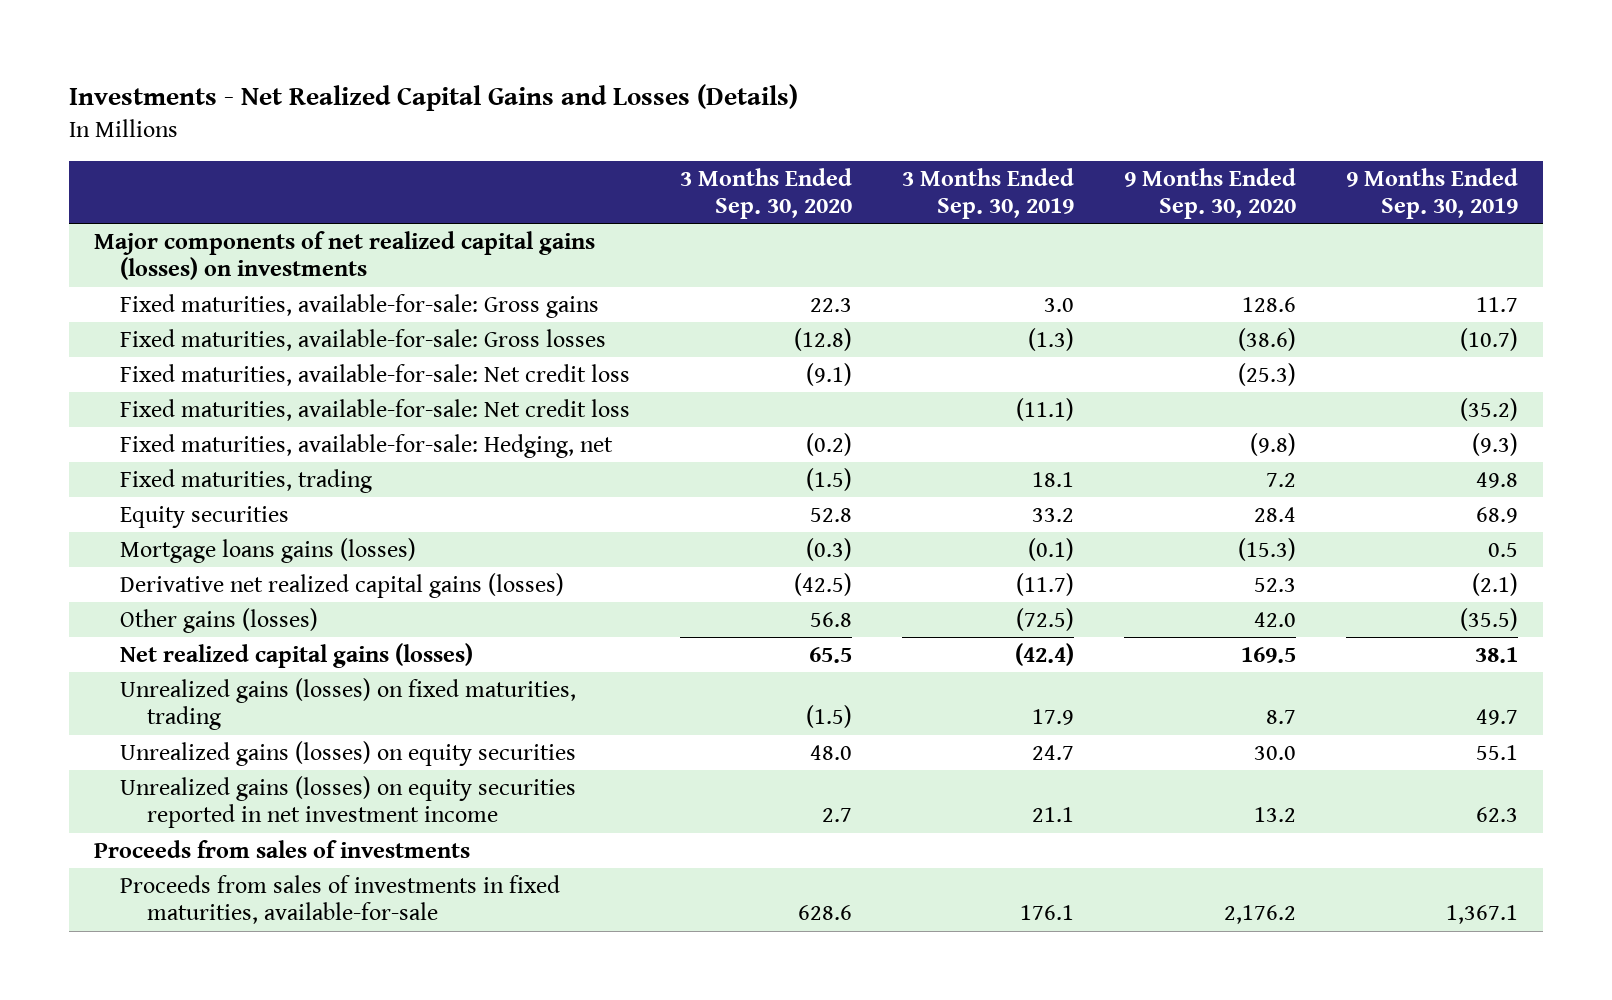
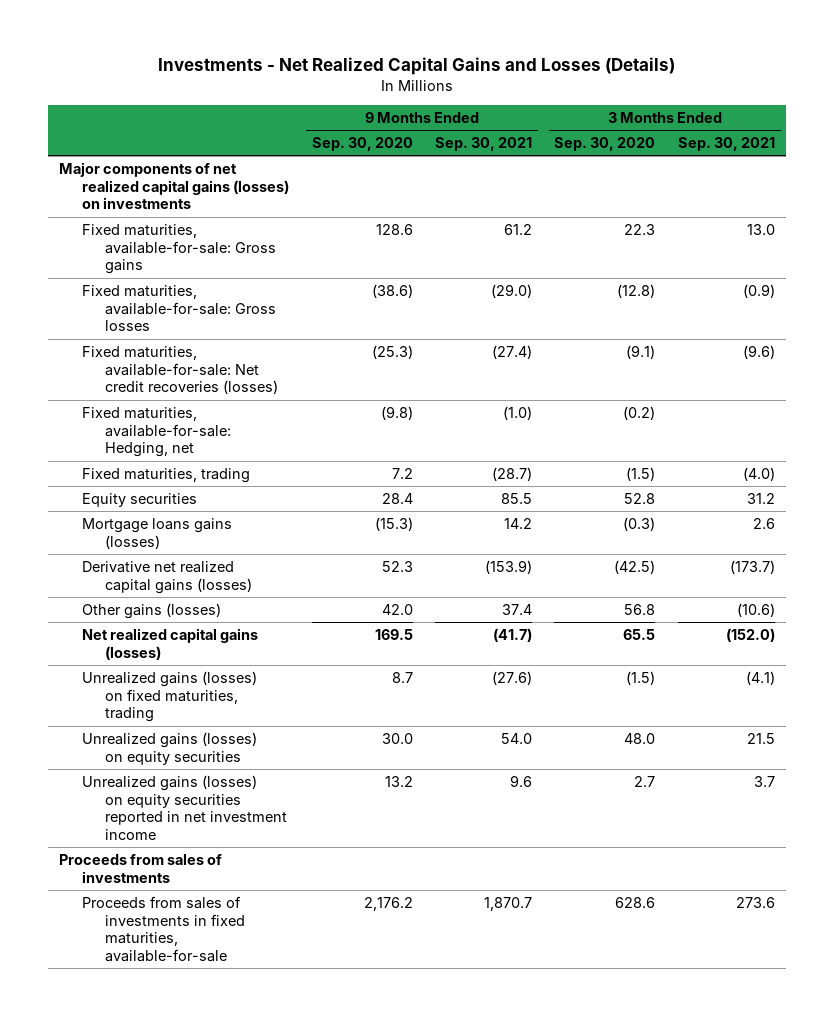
- | 3 Months Ended Sep. 30, 2020 | 3 Months Ended Sep. 30, 2019 | 9 Months Ended Sep. 30, 2020 | 9 Months Ended Sep. 30, 2019
+ | 9 Months Ended Sep. 30, 2020 | 9 Months Ended Sep. 30, 2021 | 3 Months Ended Sep. 30, 2020 | 3 Months Ended Sep. 30, 2021
- Fixed maturities, available-for-sale: Net credit loss | (9.1) | | (25.3) |
- Fixed maturities, available-for-sale: Net credit loss | | (11.1) | | (35.2)
+ Fixed maturities, available-for-sale: Net credit recoveries (losses) | (25.3) | (27.4) | (9.1) | (9.6)

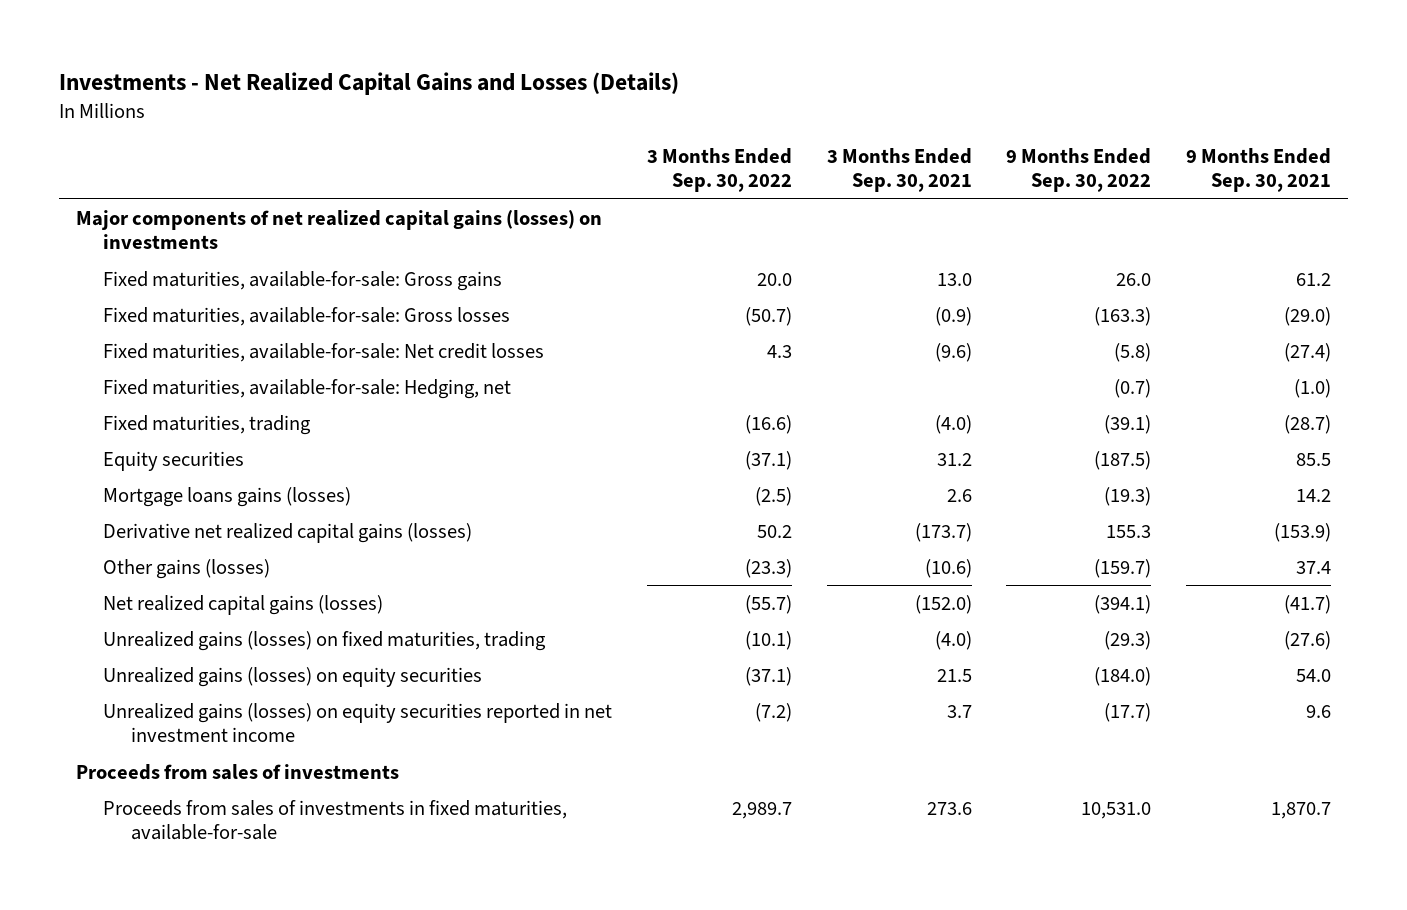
- | 9 Months Ended Sep. 30, 2020 | 9 Months Ended Sep. 30, 2021 | 3 Months Ended Sep. 30, 2020 | 3 Months Ended Sep. 30, 2021
+ | 3 Months Ended Sep. 30, 2022 | 3 Months Ended Sep. 30, 2021 | 9 Months Ended Sep. 30, 2022 | 9 Months Ended Sep. 30, 2021
- Fixed maturities, available-for-sale: Net credit recoveries (losses) | (25.3) | (27.4) | (9.1) | (9.6)
+ Fixed maturities, available-for-sale: Net credit losses | 4.3 | (9.6) | (5.8) | (27.4)
- Unrealized gains (losses) on fixed maturities, trading | 8.7 | (27.6) | (1.5) | (4.1)
+ Unrealized gains (losses) on fixed maturities, trading | (10.1) | (4.0) | (29.3) | (27.6)

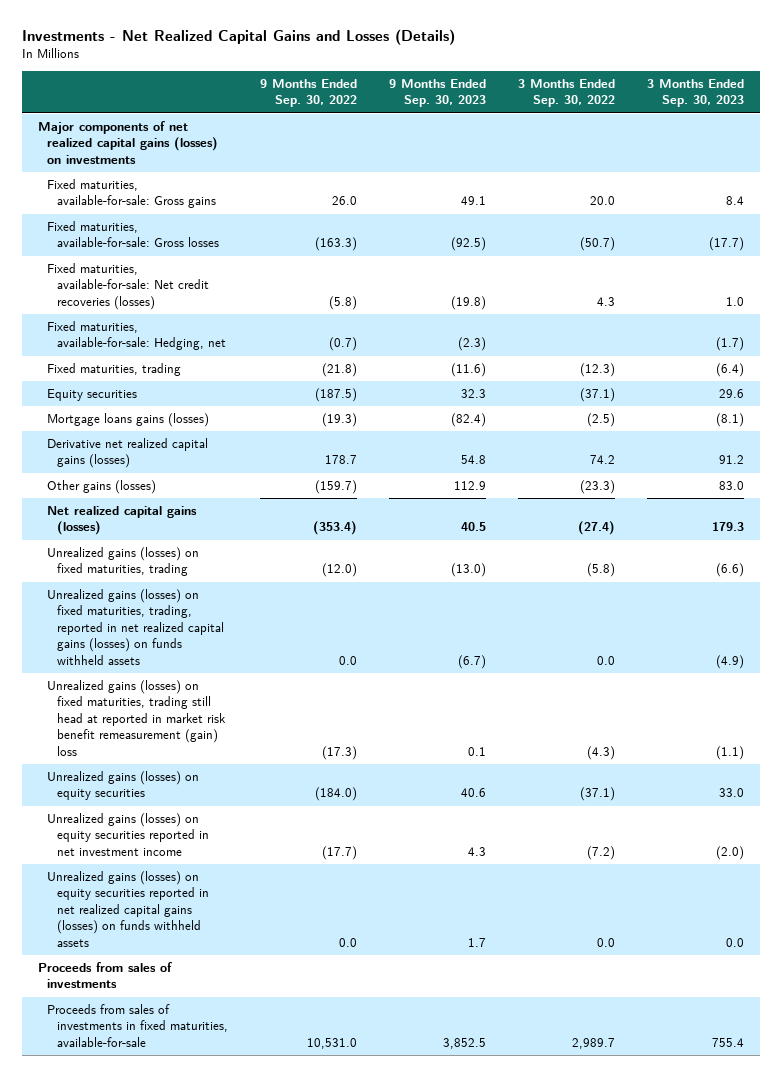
- | 3 Months Ended Sep. 30, 2022 | 3 Months Ended Sep. 30, 2021 | 9 Months Ended Sep. 30, 2022 | 9 Months Ended Sep. 30, 2021
+ | 9 Months Ended Sep. 30, 2022 | 9 Months Ended Sep. 30, 2023 | 3 Months Ended Sep. 30, 2022 | 3 Months Ended Sep. 30, 2023
- Fixed maturities, available-for-sale: Net credit losses | 4.3 | (9.6) | (5.8) | (27.4)
+ Fixed maturities, available-for-sale: Net credit recoveries (losses) | (5.8) | (19.8) | 4.3 | 1.0
- Fixed maturities, trading | (16.6) | (4.0) | (39.1) | (28.7)
+ Fixed maturities, trading | (21.8) | (11.6) | (12.3) | (6.4)
- Derivative net realized capital gains (losses) | 50.2 | (173.7) | 155.3 | (153.9)
+ Derivative net realized capital gains (losses) | 178.7 | 54.8 | 74.2 | 91.2
- Net realized capital gains (losses) | (55.7) | (152.0) | (394.1) | (41.7)
- Unrealized gains (losses) on fixed maturities, trading | (10.1) | (4.0) | (29.3) | (27.6)
+ Net realized capital gains (losses) | (353.4) | 40.5 | (27.4) | 179.3
+ Unrealized gains (losses) on fixed maturities, trading | (12.0) | (13.0) | (5.8) | (6.6)
+ Unrealized gains (losses) on fixed maturities, trading, reported in net realized capital gains (losses) on funds withheld assets | 0.0 | (6.7) | 0.0 | (4.9)
+ Unrealized gains (losses) on fixed maturities, trading still head at reported in market risk benefit remeasurement (gain) loss | (17.3) | 0.1 | (4.3) | (1.1)
+ Unrealized gains (losses) on equity securities reported in net realized capital gains (losses) on funds withheld assets | 0.0 | 1.7 | 0.0 | 0.0

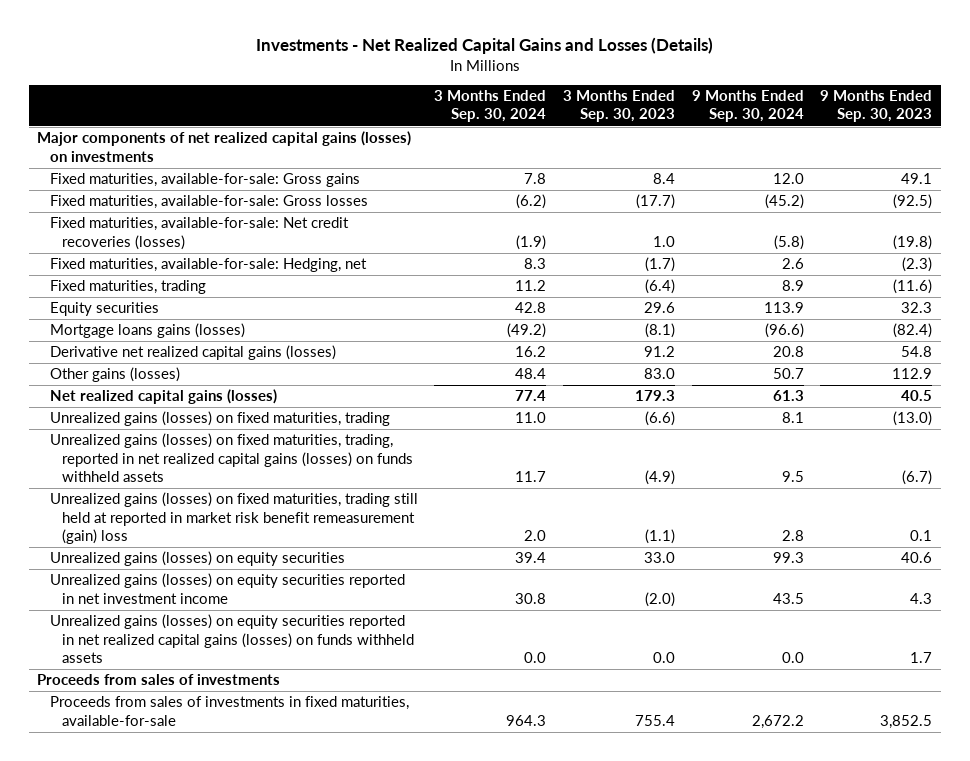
- | 9 Months Ended Sep. 30, 2022 | 9 Months Ended Sep. 30, 2023 | 3 Months Ended Sep. 30, 2022 | 3 Months Ended Sep. 30, 2023
+ | 3 Months Ended Sep. 30, 2024 | 3 Months Ended Sep. 30, 2023 | 9 Months Ended Sep. 30, 2024 | 9 Months Ended Sep. 30, 2023
- Unrealized gains (losses) on fixed maturities, trading still head at reported in market risk benefit remeasurement (gain) loss | (17.3) | 0.1 | (4.3) | (1.1)
+ Unrealized gains (losses) on fixed maturities, trading still held at reported in market risk benefit remeasurement (gain) loss | 2.0 | (1.1) | 2.8 | 0.1

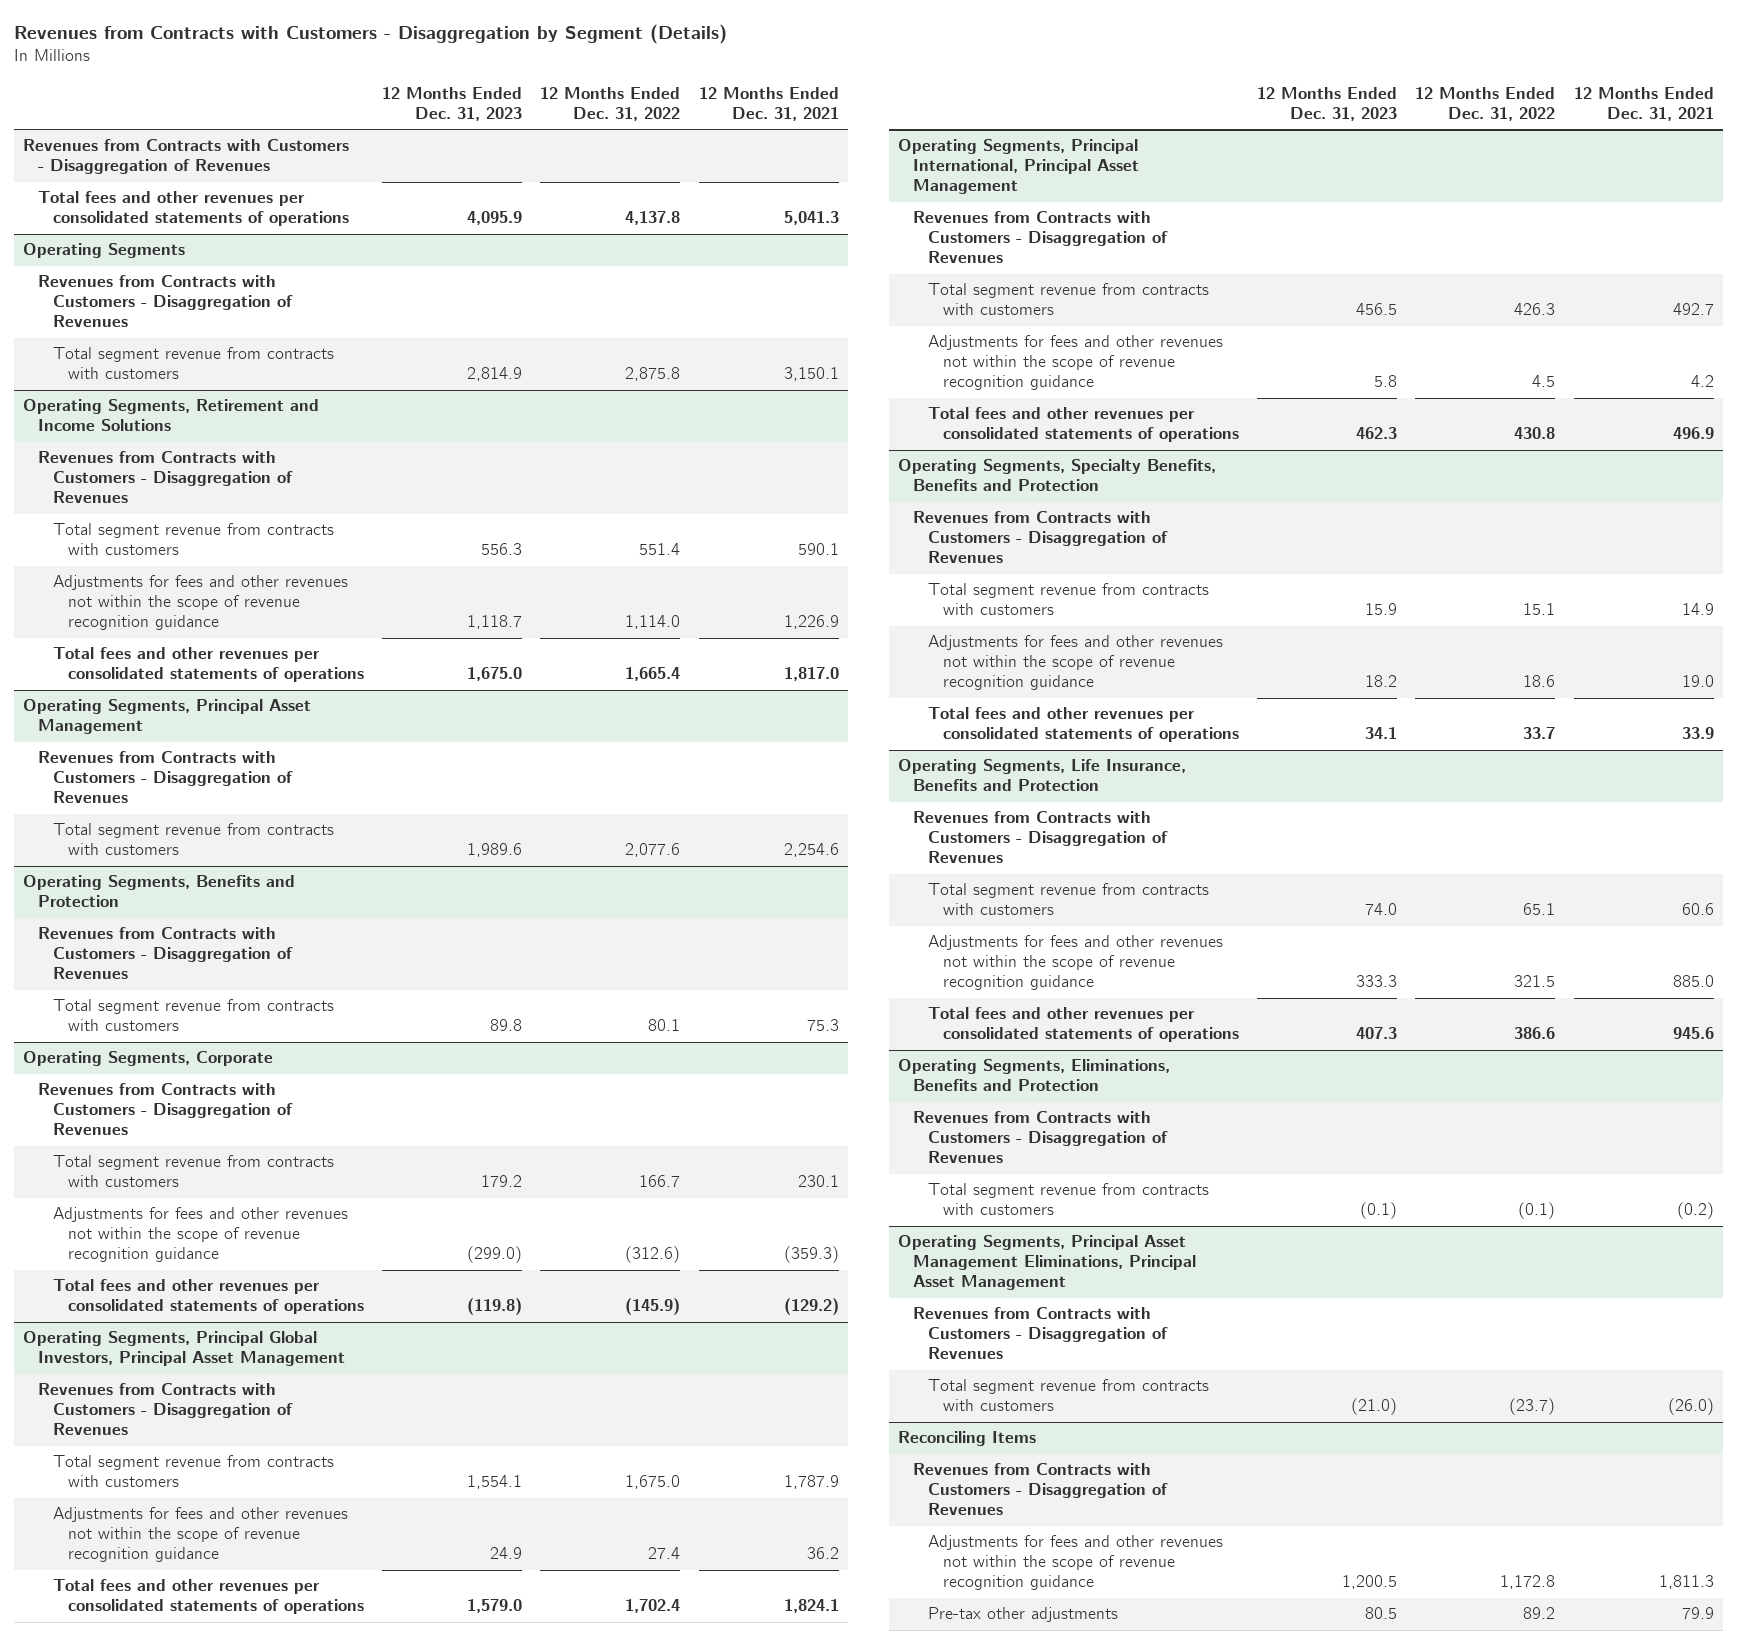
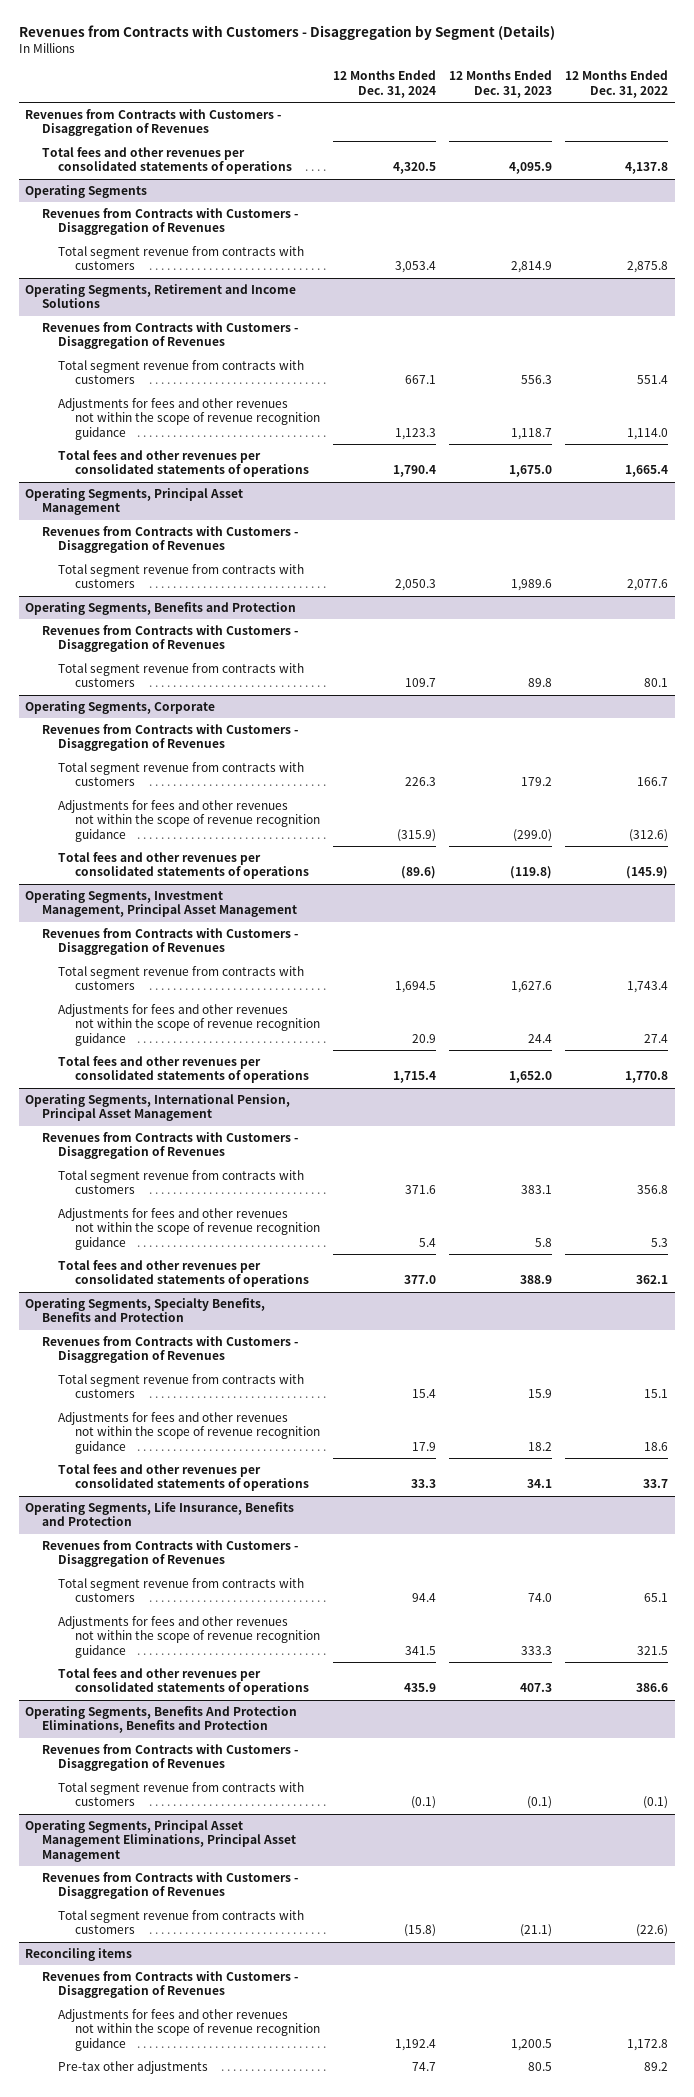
- | 12 Months Ended Dec. 31, 2023 | 12 Months Ended Dec. 31, 2022 | 12 Months Ended Dec. 31, 2021
+ | 12 Months Ended Dec. 31, 2024 | 12 Months Ended Dec. 31, 2023 | 12 Months Ended Dec. 31, 2022
- Operating Segments, Principal Global Investors, Principal Asset Management
+ Operating Segments, Investment Management, Principal Asset Management
- Total segment revenue from contracts with customers | 1,554.1 | 1,675.0 | 1,787.9
- Adjustments for fees and other revenues not within the scope of revenue recognition guidance | 24.9 | 27.4 | 36.2
- Total fees and other revenues per consolidated statements of operations | 1,579.0 | 1,702.4 | 1,824.1
- Operating Segments, Principal International, Principal Asset Management
+ Total segment revenue from contracts with customers | 1,694.5 | 1,627.6 | 1,743.4
+ Adjustments for fees and other revenues not within the scope of revenue recognition guidance | 20.9 | 24.4 | 27.4
+ Total fees and other revenues per consolidated statements of operations | 1,715.4 | 1,652.0 | 1,770.8
+ Operating Segments, International Pension, Principal Asset Management
- Total segment revenue from contracts with customers | 456.5 | 426.3 | 492.7
- Adjustments for fees and other revenues not within the scope of revenue recognition guidance | 5.8 | 4.5 | 4.2
- Total fees and other revenues per consolidated statements of operations | 462.3 | 430.8 | 496.9
+ Total segment revenue from contracts with customers | 371.6 | 383.1 | 356.8
+ Adjustments for fees and other revenues not within the scope of revenue recognition guidance | 5.4 | 5.8 | 5.3
+ Total fees and other revenues per consolidated statements of operations | 377.0 | 388.9 | 362.1
- Operating Segments, Eliminations, Benefits and Protection
+ Operating Segments, Benefits And Protection Eliminations, Benefits and Protection
@ Operating Segments, Principal Asset Management Eliminations, Principal Asset Management
- Total segment revenue from contracts with customers | (21.0) | (23.7) | (26.0)
- Reconciling Items
@ Operating Segments, Principal Asset Management Eliminations, Principal Asset Management
+ Total segment revenue from contracts with customers | (15.8) | (21.1) | (22.6)
+ Reconciling items

